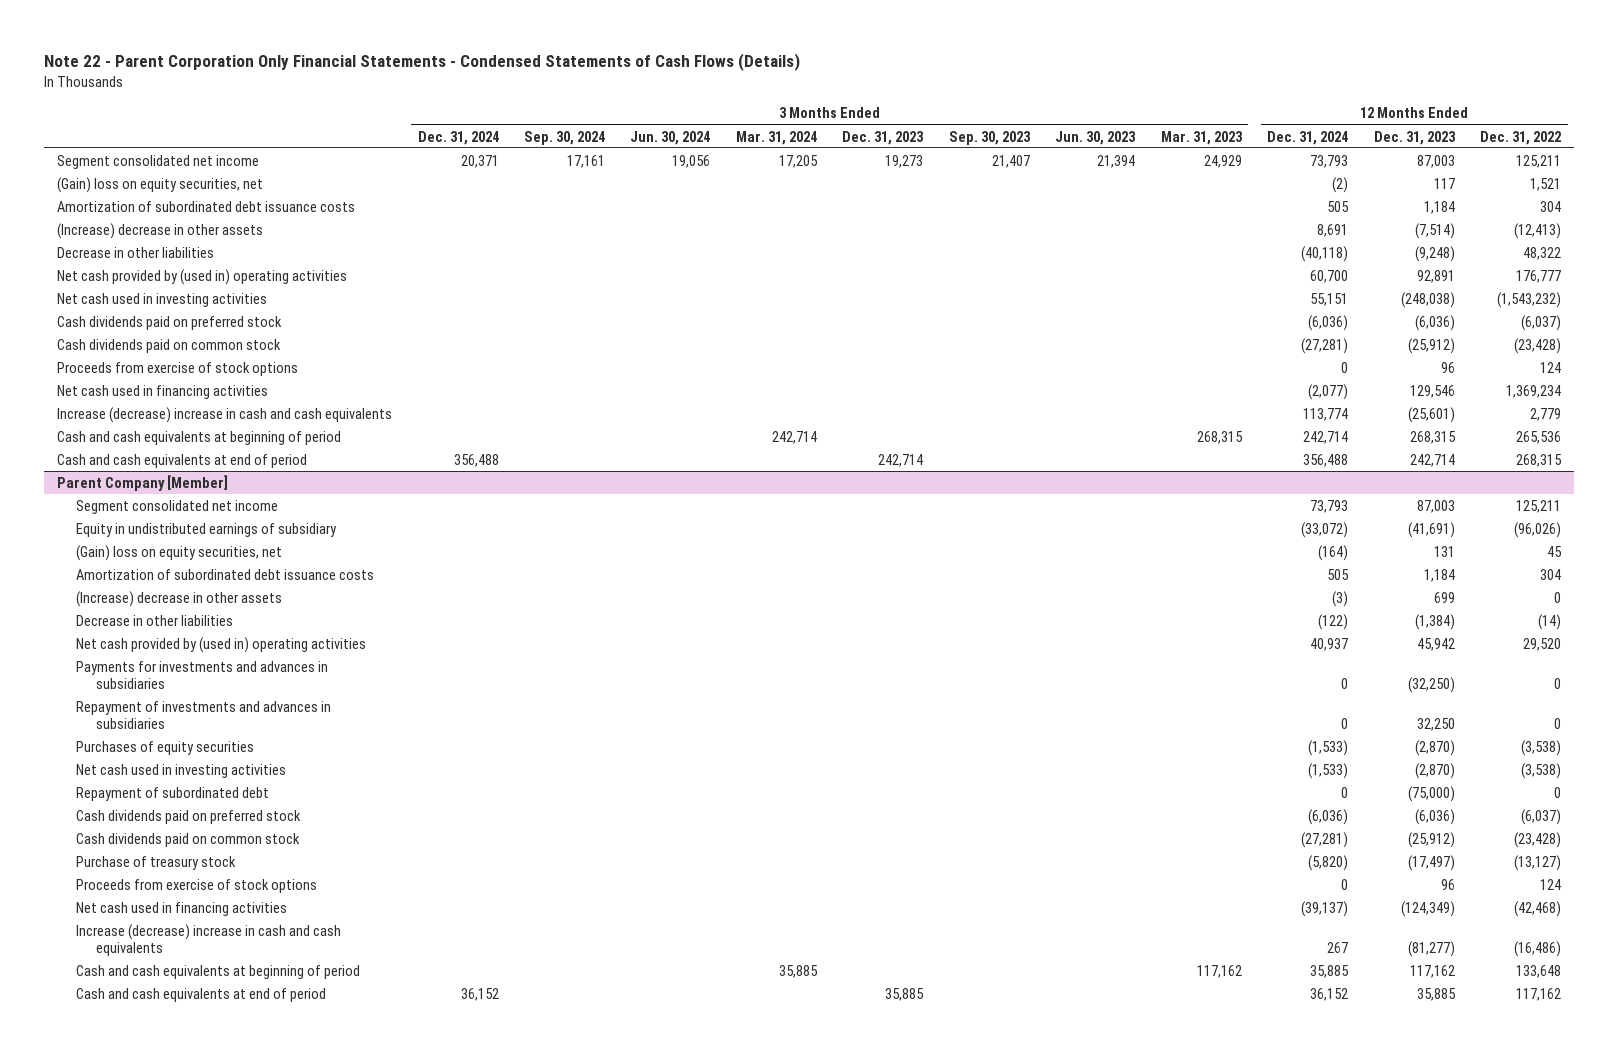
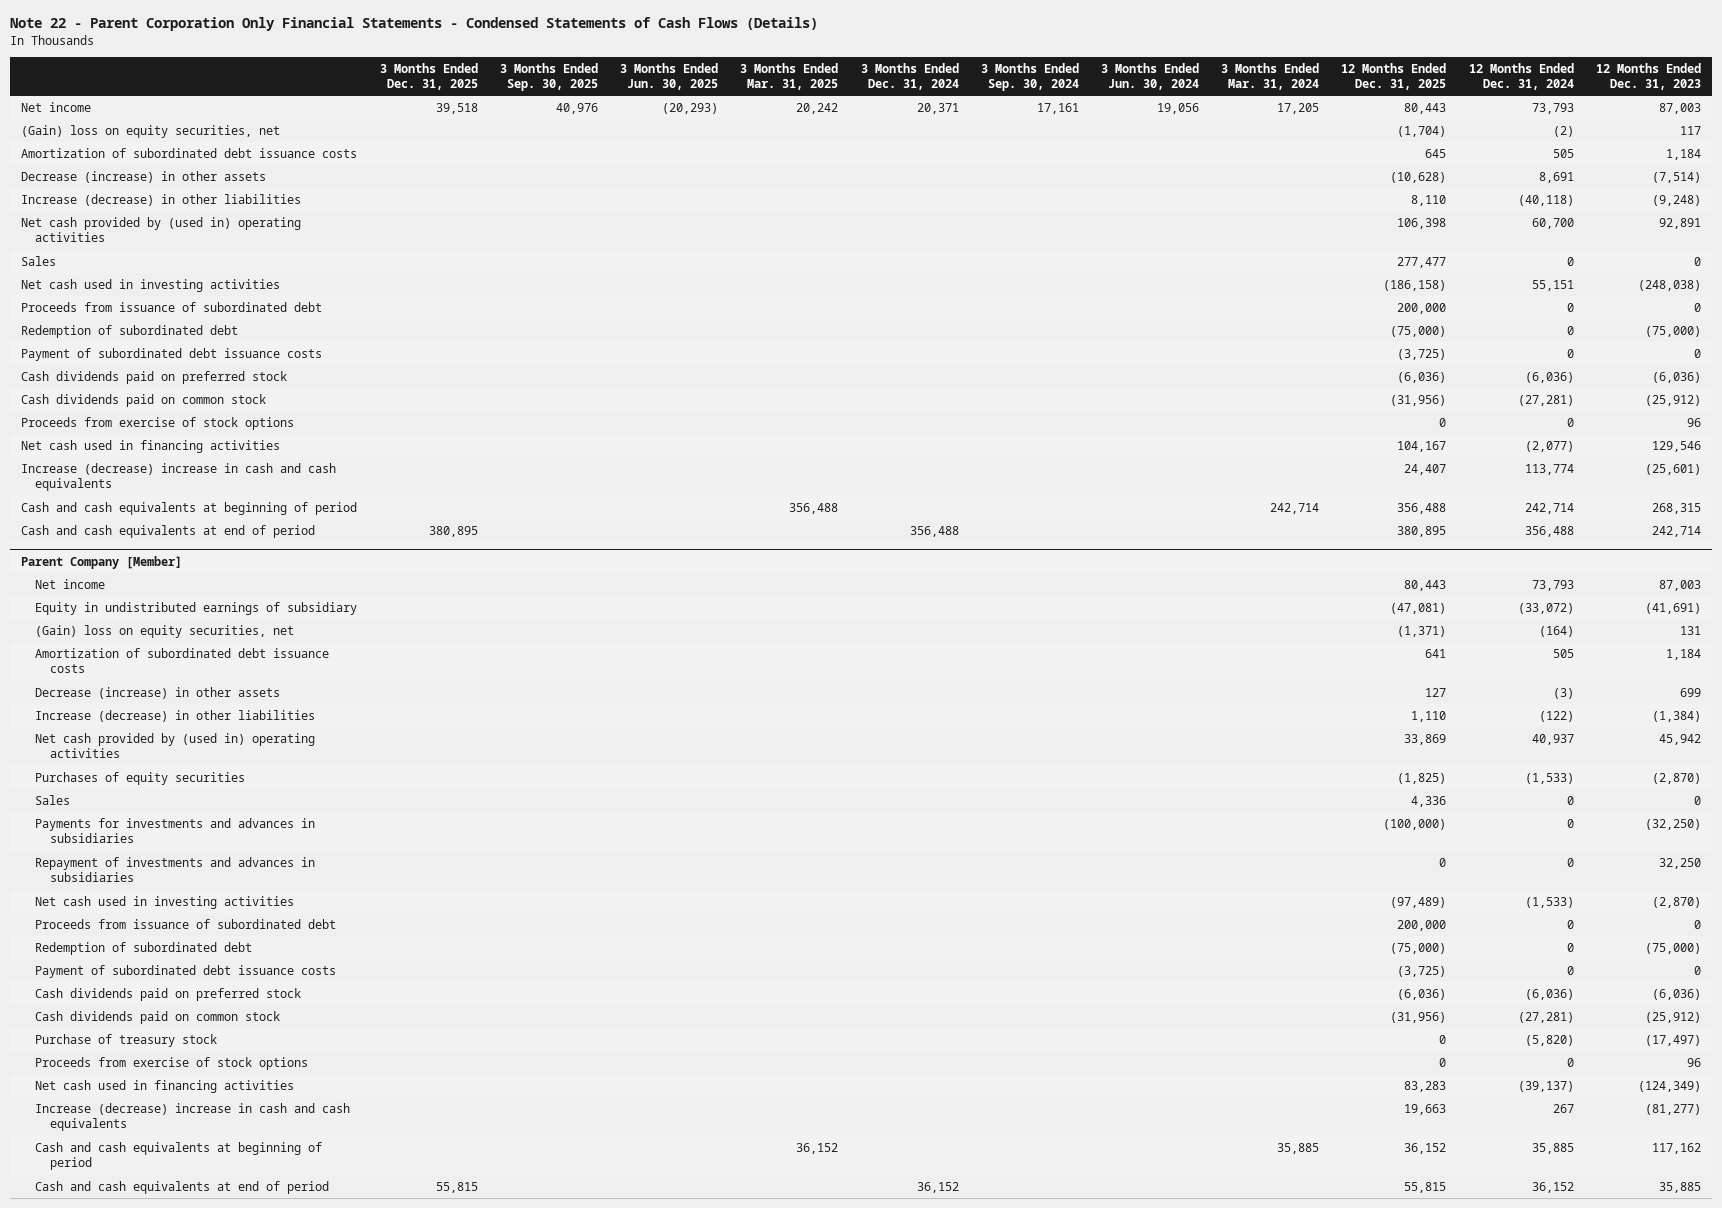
- | 3 Months Ended Dec. 31, 2024 | 3 Months Ended Sep. 30, 2024 | 3 Months Ended Jun. 30, 2024 | 3 Months Ended Mar. 31, 2024 | 3 Months Ended Dec. 31, 2023 | 3 Months Ended Sep. 30, 2023 | 3 Months Ended Jun. 30, 2023 | 3 Months Ended Mar. 31, 2023 | 12 Months Ended Dec. 31, 2024 | 12 Months Ended Dec. 31, 2023 | 12 Months Ended Dec. 31, 2022
+ | 3 Months Ended Dec. 31, 2025 | 3 Months Ended Sep. 30, 2025 | 3 Months Ended Jun. 30, 2025 | 3 Months Ended Mar. 31, 2025 | 3 Months Ended Dec. 31, 2024 | 3 Months Ended Sep. 30, 2024 | 3 Months Ended Jun. 30, 2024 | 3 Months Ended Mar. 31, 2024 | 12 Months Ended Dec. 31, 2025 | 12 Months Ended Dec. 31, 2024 | 12 Months Ended Dec. 31, 2023
- Segment consolidated net income | 20,371 | 17,161 | 19,056 | 17,205 | 19,273 | 21,407 | 21,394 | 24,929 | 73,793 | 87,003 | 125,211
+ Net income | 39,518 | 40,976 | (20,293) | 20,242 | 20,371 | 17,161 | 19,056 | 17,205 | 80,443 | 73,793 | 87,003
- (Increase) decrease in other assets | | | | | | | | | 8,691 | (7,514) | (12,413)
- Decrease in other liabilities | | | | | | | | | (40,118) | (9,248) | 48,322
+ Decrease (increase) in other assets | | | | | | | | | (10,628) | 8,691 | (7,514)
+ Increase (decrease) in other liabilities | | | | | | | | | 8,110 | (40,118) | (9,248)
+ Sales | | | | | | | | | 277,477 | 0 | 0
+ Proceeds from issuance of subordinated debt | | | | | | | | | 200,000 | 0 | 0
+ Redemption of subordinated debt | | | | | | | | | (75,000) | 0 | (75,000)
+ Payment of subordinated debt issuance costs | | | | | | | | | (3,725) | 0 | 0
@ Parent Company [Member]
- Segment consolidated net income | | | | | | | | | 73,793 | 87,003 | 125,211
+ Net income | | | | | | | | | 80,443 | 73,793 | 87,003
- (Increase) decrease in other assets | | | | | | | | | (3) | 699 | 0
- Decrease in other liabilities | | | | | | | | | (122) | (1,384) | (14)
+ Decrease (increase) in other assets | | | | | | | | | 127 | (3) | 699
+ Increase (decrease) in other liabilities | | | | | | | | | 1,110 | (122) | (1,384)
moved up: Purchases of equity securities | | | | | | | | | (1,825) | (1,533) | (2,870)
+ Sales | | | | | | | | | 4,336 | 0 | 0
- Repayment of subordinated debt | | | | | | | | | 0 | (75,000) | 0
+ Proceeds from issuance of subordinated debt | | | | | | | | | 200,000 | 0 | 0
+ Redemption of subordinated debt | | | | | | | | | (75,000) | 0 | (75,000)
+ Payment of subordinated debt issuance costs | | | | | | | | | (3,725) | 0 | 0

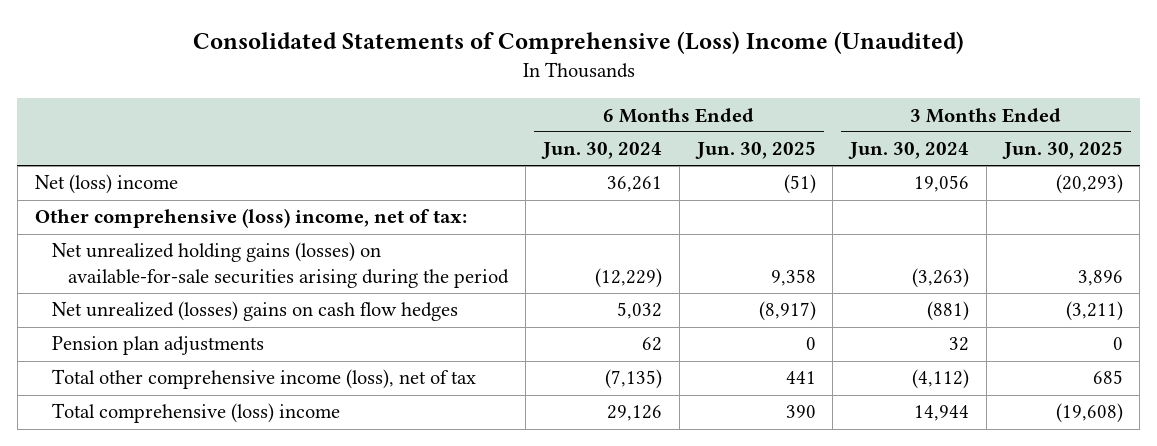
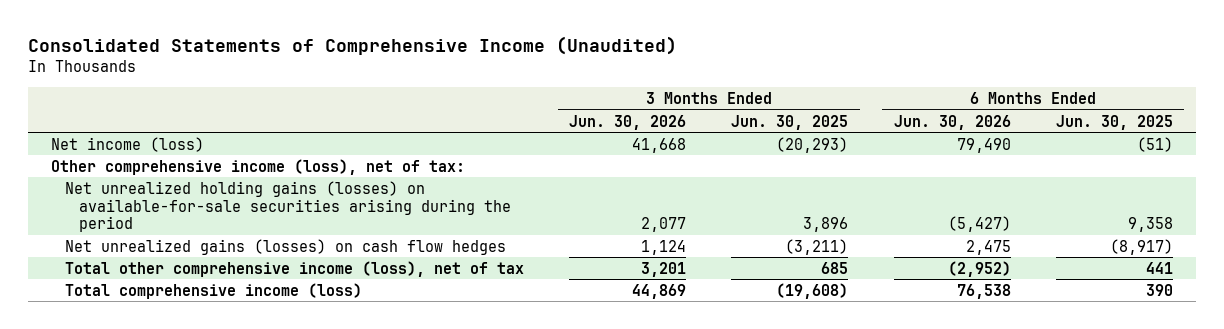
- Consolidated Statements of Comprehensive (Loss) Income (Unaudited)
+ Consolidated Statements of Comprehensive Income (Unaudited)
- | 6 Months Ended Jun. 30, 2024 | 6 Months Ended Jun. 30, 2025 | 3 Months Ended Jun. 30, 2024 | 3 Months Ended Jun. 30, 2025
+ | 3 Months Ended Jun. 30, 2026 | 3 Months Ended Jun. 30, 2025 | 6 Months Ended Jun. 30, 2026 | 6 Months Ended Jun. 30, 2025
- Net (loss) income | 36,261 | (51) | 19,056 | (20,293)
- Other comprehensive (loss) income, net of tax:
+ Net income (loss) | 41,668 | (20,293) | 79,490 | (51)
+ Other comprehensive income (loss), net of tax:
- Net unrealized (losses) gains on cash flow hedges | 5,032 | (8,917) | (881) | (3,211)
- Pension plan adjustments | 62 | 0 | 32 | 0
+ Net unrealized gains (losses) on cash flow hedges | 1,124 | (3,211) | 2,475 | (8,917)
- Total comprehensive (loss) income | 29,126 | 390 | 14,944 | (19,608)
+ Total comprehensive income (loss) | 44,869 | (19,608) | 76,538 | 390

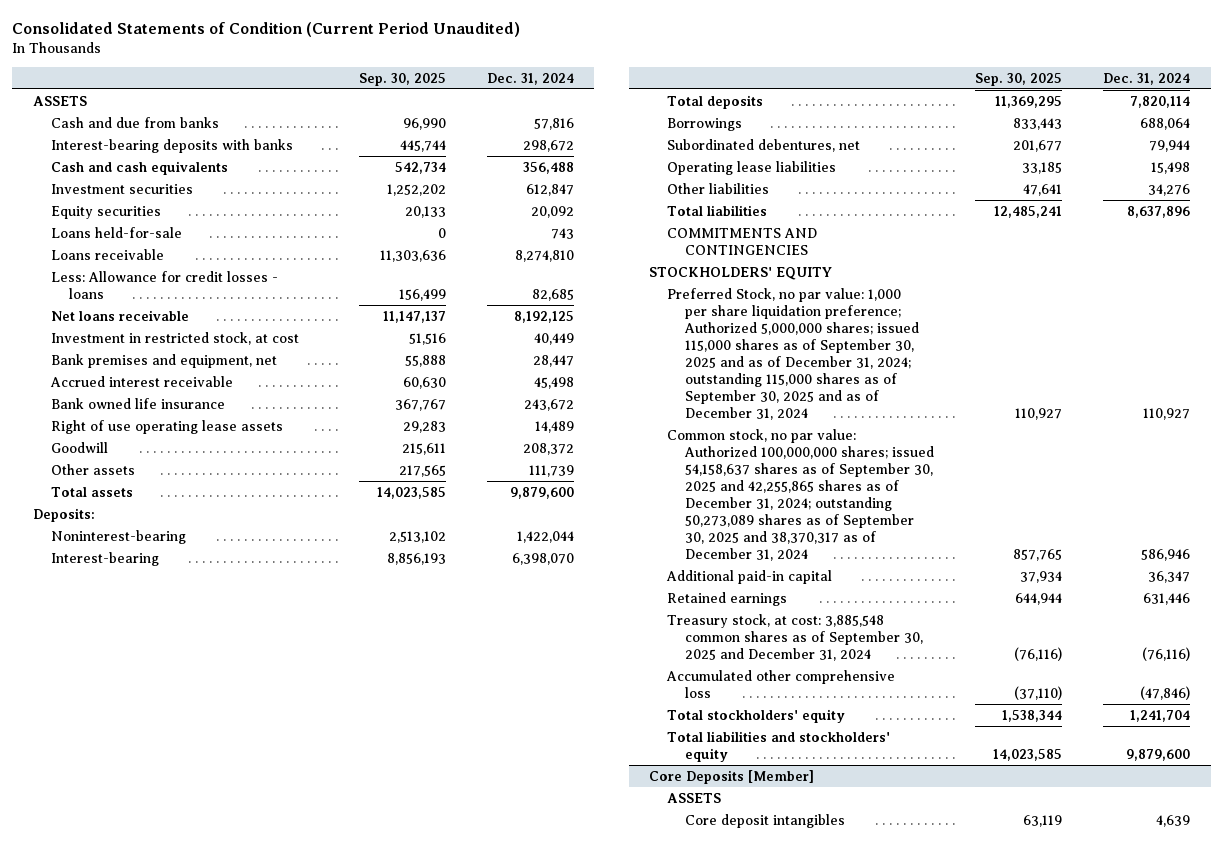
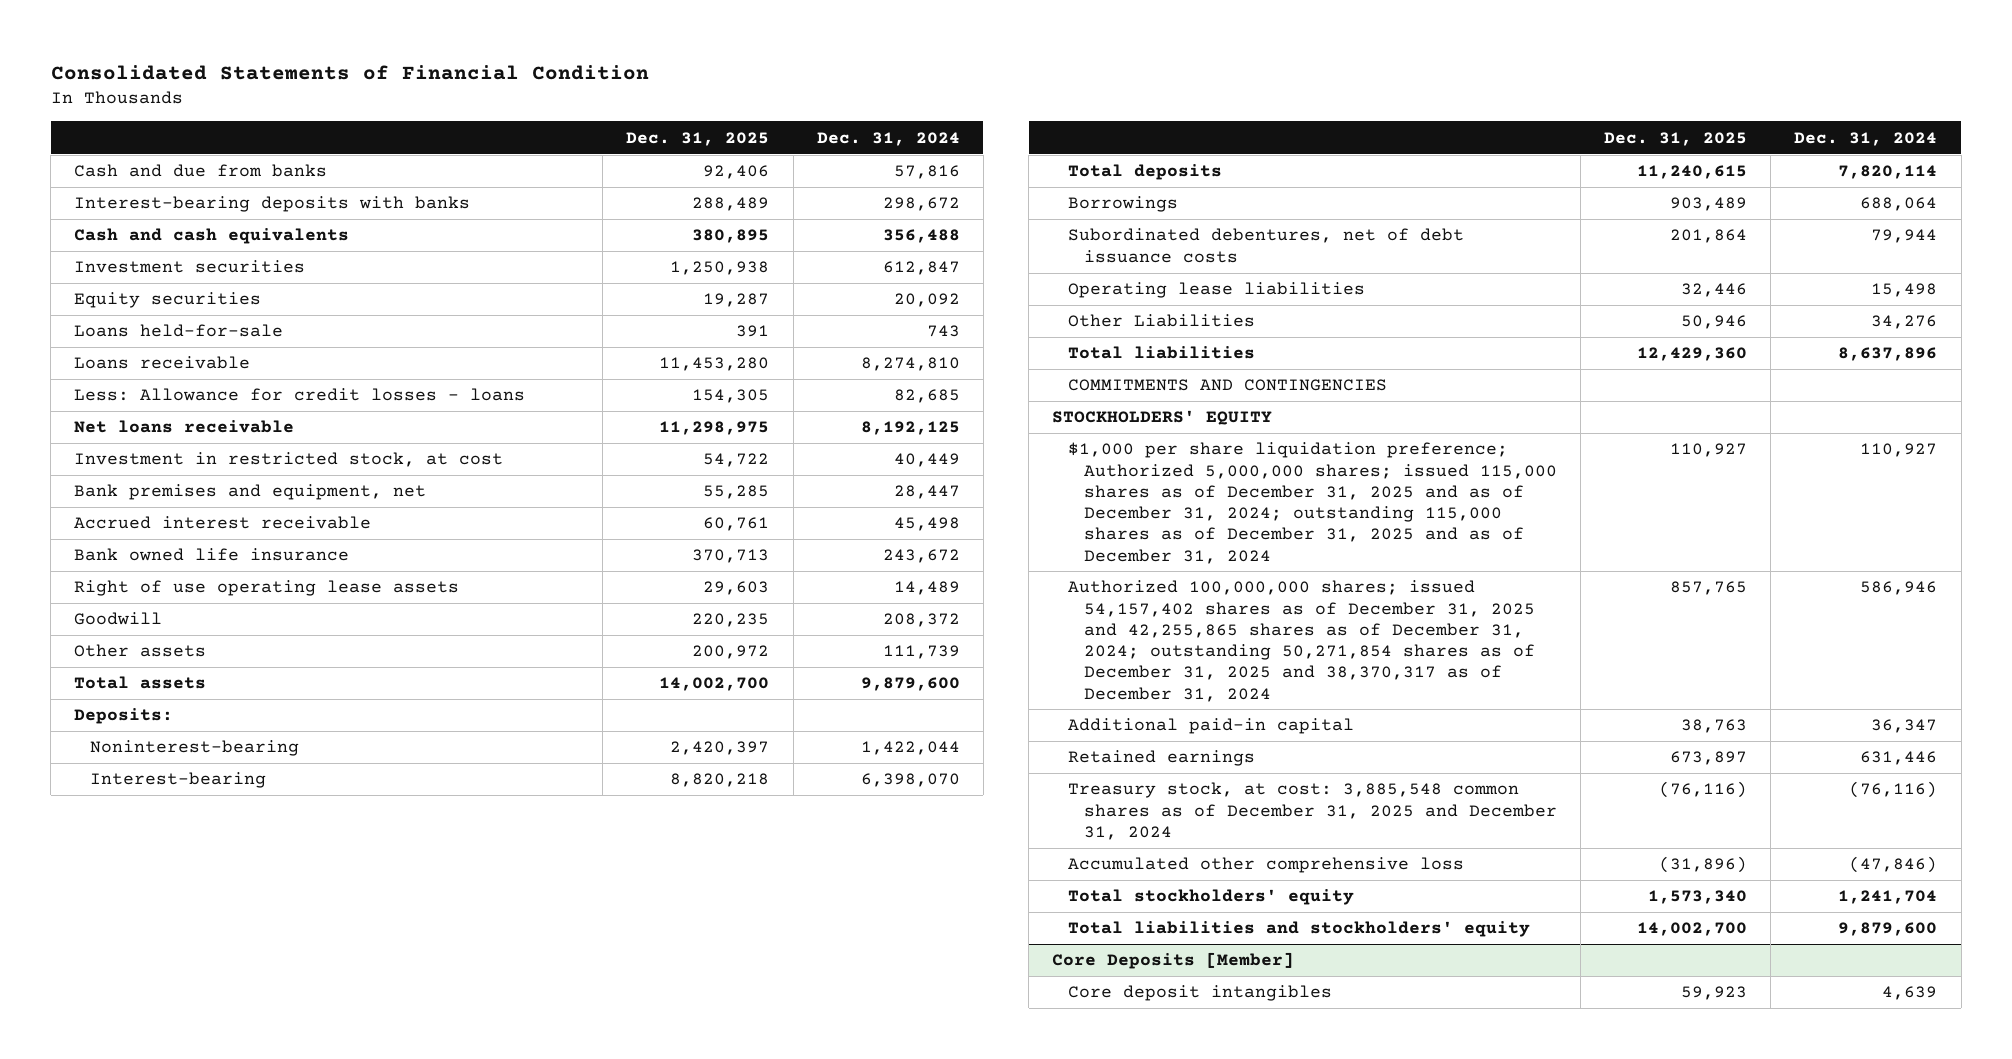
- Consolidated Statements of Condition (Current Period Unaudited)
+ Consolidated Statements of Financial Condition
- | Sep. 30, 2025 | Dec. 31, 2024
+ | Dec. 31, 2025 | Dec. 31, 2024
- ASSETS
- Subordinated debentures, net | 201,677 | 79,944
+ Subordinated debentures, net of debt issuance costs | 201,864 | 79,944
- Other liabilities | 47,641 | 34,276
+ Other Liabilities | 50,946 | 34,276
- Preferred Stock, no par value: 1,000 per share liquidation preference; Authorized 5,000,000 shares; issued 115,000 shares as of September 30, 2025 and as of December 31, 2024; outstanding 115,000 shares as of September 30, 2025 and as of December 31, 2024 | 110,927 | 110,927
- Common stock, no par value: Authorized 100,000,000 shares; issued 54,158,637 shares as of September 30, 2025 and 42,255,865 shares as of December 31, 2024; outstanding 50,273,089 shares as of September 30, 2025 and 38,370,317 as of December 31, 2024 | 857,765 | 586,946
+ $1,000 per share liquidation preference; Authorized 5,000,000 shares; issued 115,000 shares as of December 31, 2025 and as of December 31, 2024; outstanding 115,000 shares as of December 31, 2025 and as of December 31, 2024 | 110,927 | 110,927
+ Authorized 100,000,000 shares; issued 54,157,402 shares as of December 31, 2025 and 42,255,865 shares as of December 31, 2024; outstanding 50,271,854 shares as of December 31, 2025 and 38,370,317 as of December 31, 2024 | 857,765 | 586,946
- Treasury stock, at cost: 3,885,548 common shares as of September 30, 2025 and December 31, 2024 | (76,116) | (76,116)
+ Treasury stock, at cost: 3,885,548 common shares as of December 31, 2025 and December 31, 2024 | (76,116) | (76,116)
@ Core Deposits [Member]
- ASSETS

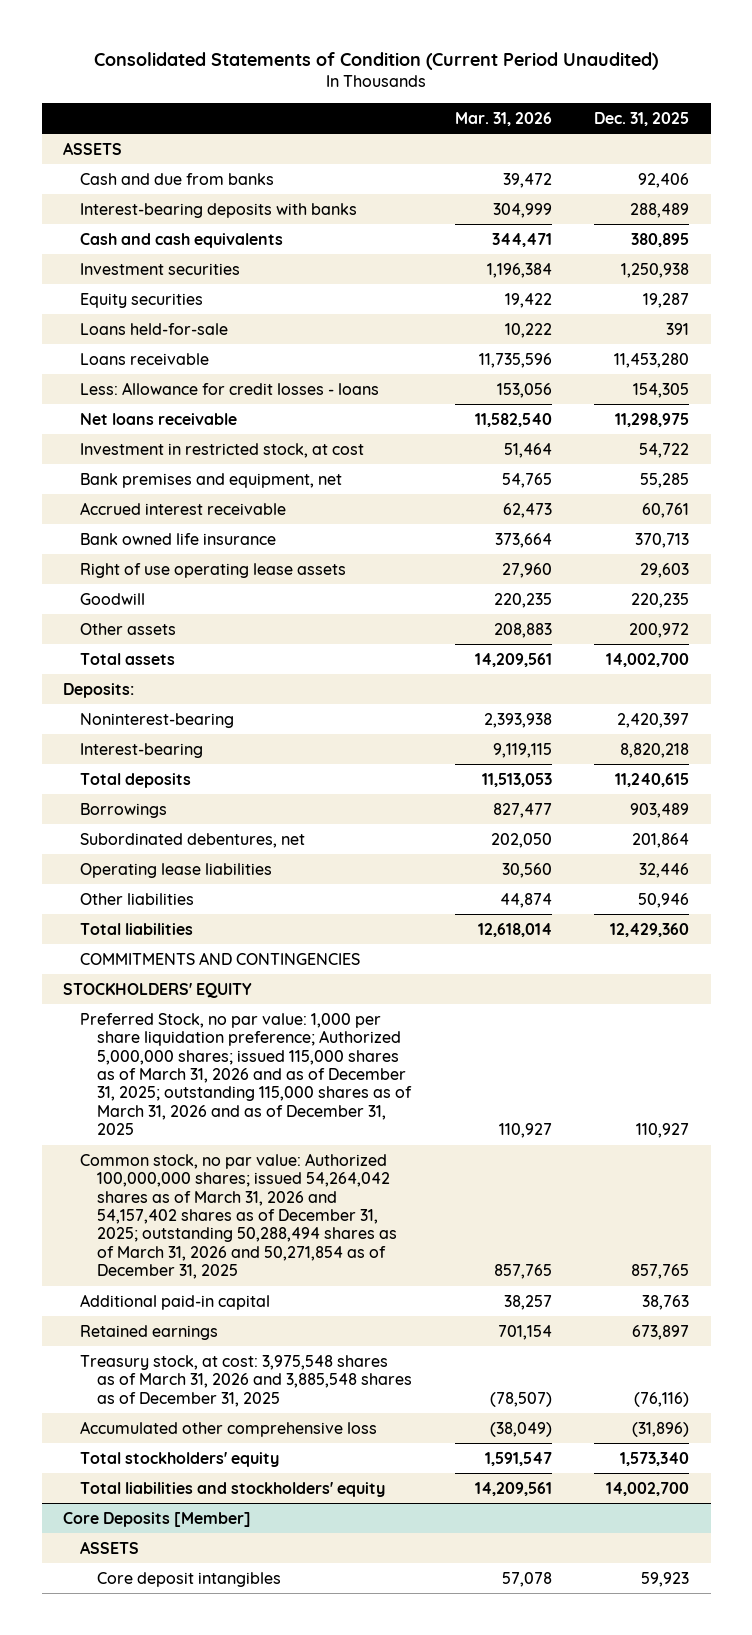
- Consolidated Statements of Financial Condition
+ Consolidated Statements of Condition (Current Period Unaudited)
- | Dec. 31, 2025 | Dec. 31, 2024
+ | Mar. 31, 2026 | Dec. 31, 2025
+ ASSETS
- Subordinated debentures, net of debt issuance costs | 201,864 | 79,944
+ Subordinated debentures, net | 202,050 | 201,864
- Other Liabilities | 50,946 | 34,276
+ Other liabilities | 44,874 | 50,946
- $1,000 per share liquidation preference; Authorized 5,000,000 shares; issued 115,000 shares as of December 31, 2025 and as of December 31, 2024; outstanding 115,000 shares as of December 31, 2025 and as of December 31, 2024 | 110,927 | 110,927
- Authorized 100,000,000 shares; issued 54,157,402 shares as of December 31, 2025 and 42,255,865 shares as of December 31, 2024; outstanding 50,271,854 shares as of December 31, 2025 and 38,370,317 as of December 31, 2024 | 857,765 | 586,946
+ Preferred Stock, no par value: 1,000 per share liquidation preference; Authorized 5,000,000 shares; issued 115,000 shares as of March 31, 2026 and as of December 31, 2025; outstanding 115,000 shares as of March 31, 2026 and as of December 31, 2025 | 110,927 | 110,927
+ Common stock, no par value: Authorized 100,000,000 shares; issued 54,264,042 shares as of March 31, 2026 and 54,157,402 shares as of December 31, 2025; outstanding 50,288,494 shares as of March 31, 2026 and 50,271,854 as of December 31, 2025 | 857,765 | 857,765
- Treasury stock, at cost: 3,885,548 common shares as of December 31, 2025 and December 31, 2024 | (76,116) | (76,116)
+ Treasury stock, at cost: 3,975,548 shares as of March 31, 2026 and 3,885,548 shares as of December 31, 2025 | (78,507) | (76,116)
@ Core Deposits [Member]
+ ASSETS

